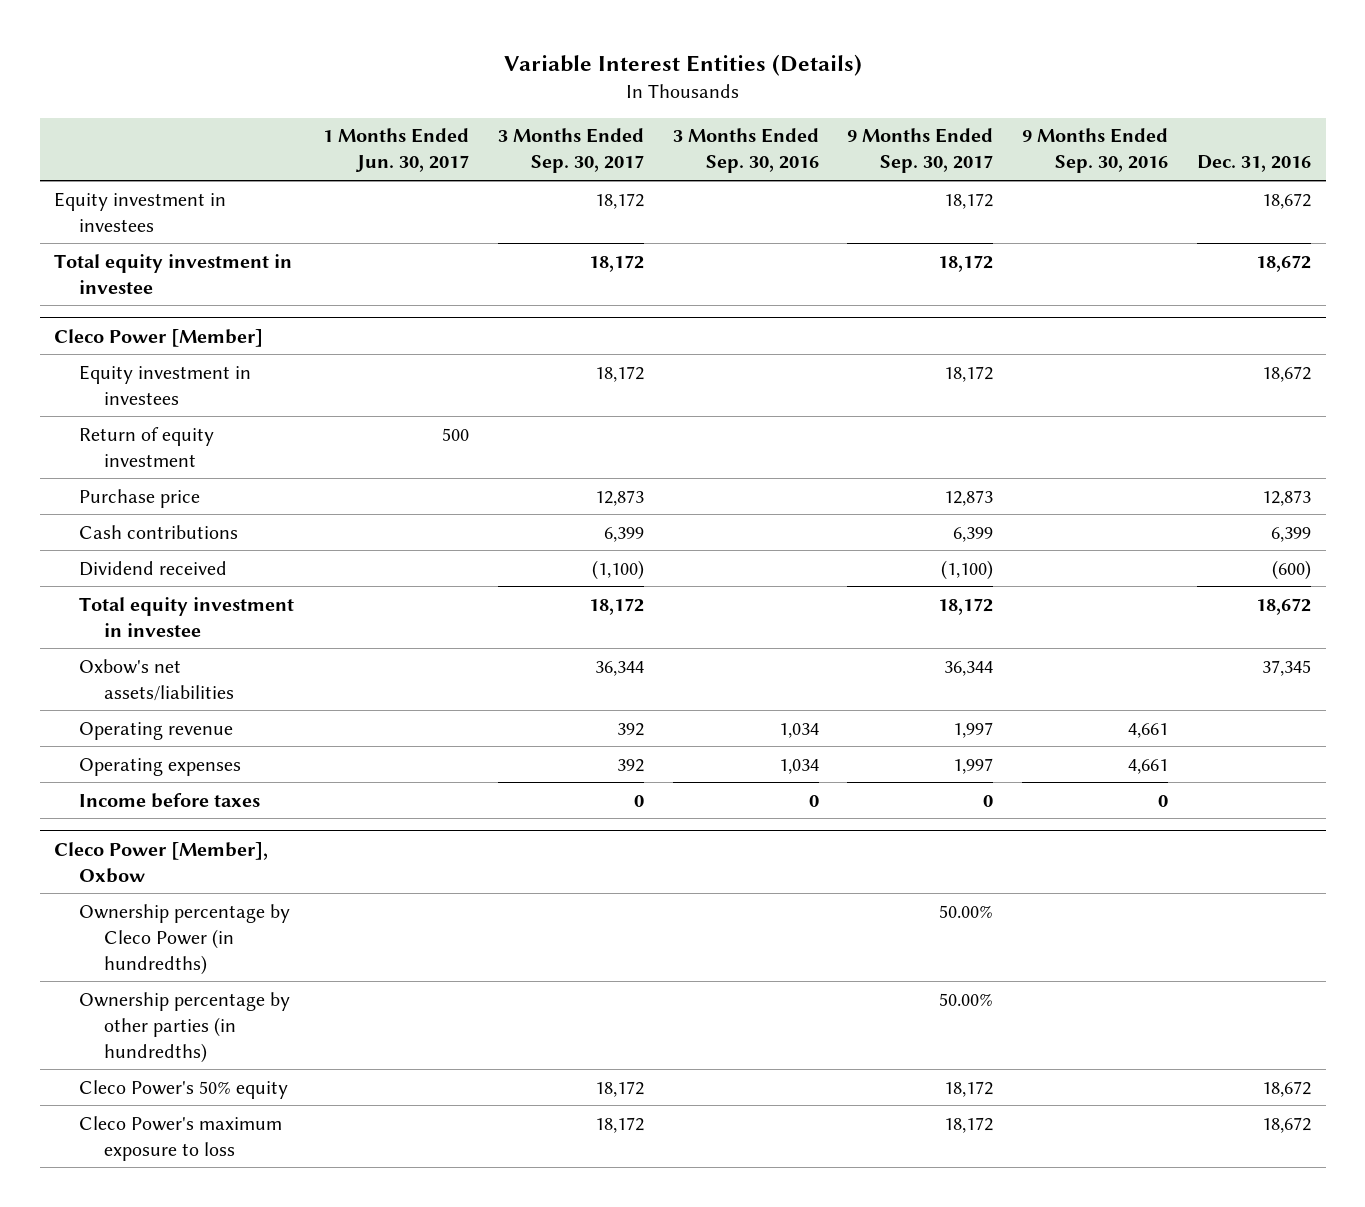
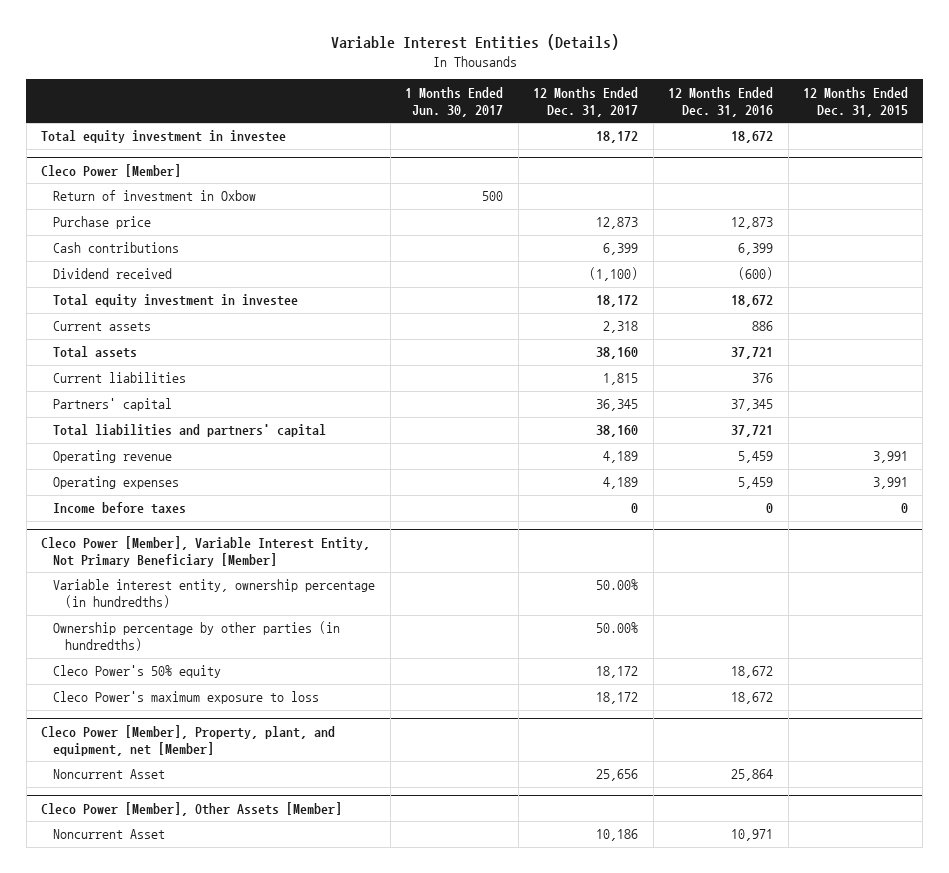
- | 1 Months Ended Jun. 30, 2017 | 3 Months Ended Sep. 30, 2017 | 3 Months Ended Sep. 30, 2016 | 9 Months Ended Sep. 30, 2017 | 9 Months Ended Sep. 30, 2016 | Dec. 31, 2016
+ | 1 Months Ended Jun. 30, 2017 | 12 Months Ended Dec. 31, 2017 | 12 Months Ended Dec. 31, 2016 | 12 Months Ended Dec. 31, 2015
- Equity investment in investees | | 18,172 | | 18,172 | | 18,672
@ Cleco Power [Member]
- Equity investment in investees | | 18,172 | | 18,172 | | 18,672
- Return of equity investment | 500 | | | | |
+ Return of investment in Oxbow | 500 | | |
- Oxbow's net assets/liabilities | | 36,344 | | 36,344 | | 37,345
+ Current assets | | 2,318 | 886 |
+ Total assets | | 38,160 | 37,721 |
+ Current liabilities | | 1,815 | 376 |
+ Partners' capital | | 36,345 | 37,345 |
+ Total liabilities and partners' capital | | 38,160 | 37,721 |
- Cleco Power [Member], Oxbow
- Ownership percentage by Cleco Power (in hundredths) | | | | 50.00% | |
- Ownership percentage by other parties (in hundredths) | | | | 50.00% | |
- Cleco Power's 50% equity | | 18,172 | | 18,172 | | 18,672
- Cleco Power's maximum exposure to loss | | 18,172 | | 18,172 | | 18,672
+ Cleco Power [Member], Variable Interest Entity, Not Primary Beneficiary [Member]
+ Variable interest entity, ownership percentage (in hundredths) | | 50.00% | |
+ Ownership percentage by other parties (in hundredths) | | 50.00% | |
+ Cleco Power's 50% equity | | 18,172 | 18,672 |
+ Cleco Power's maximum exposure to loss | | 18,172 | 18,672 |
+ Cleco Power [Member], Property, plant, and equipment, net [Member]
+ Noncurrent Asset | | 25,656 | 25,864 |
+ Cleco Power [Member], Other Assets [Member]
+ Noncurrent Asset | | 10,186 | 10,971 |

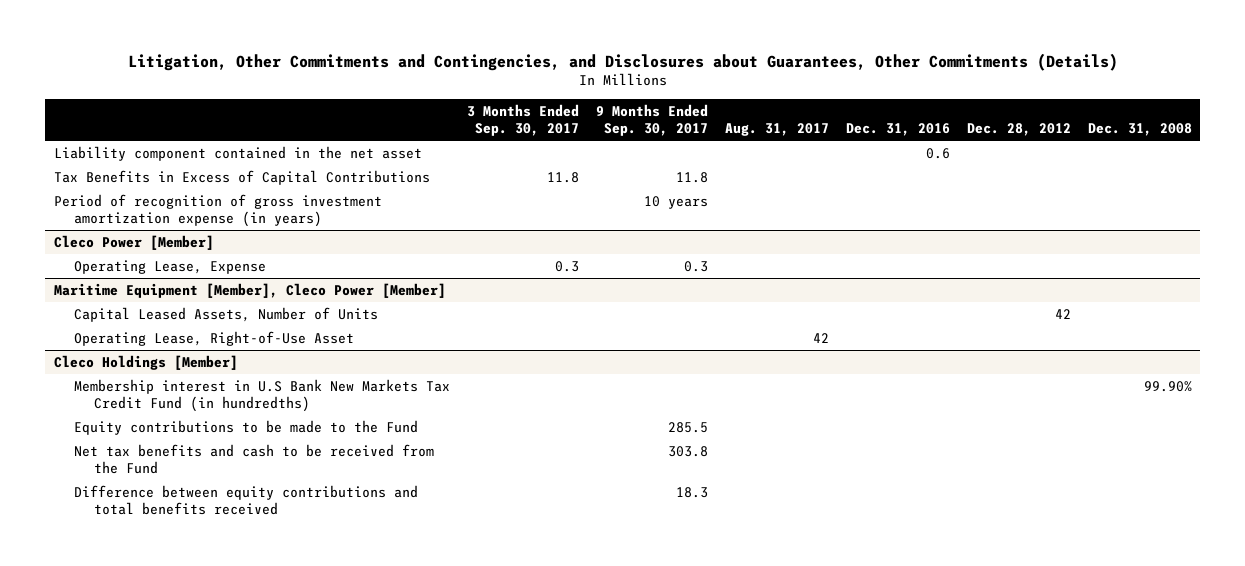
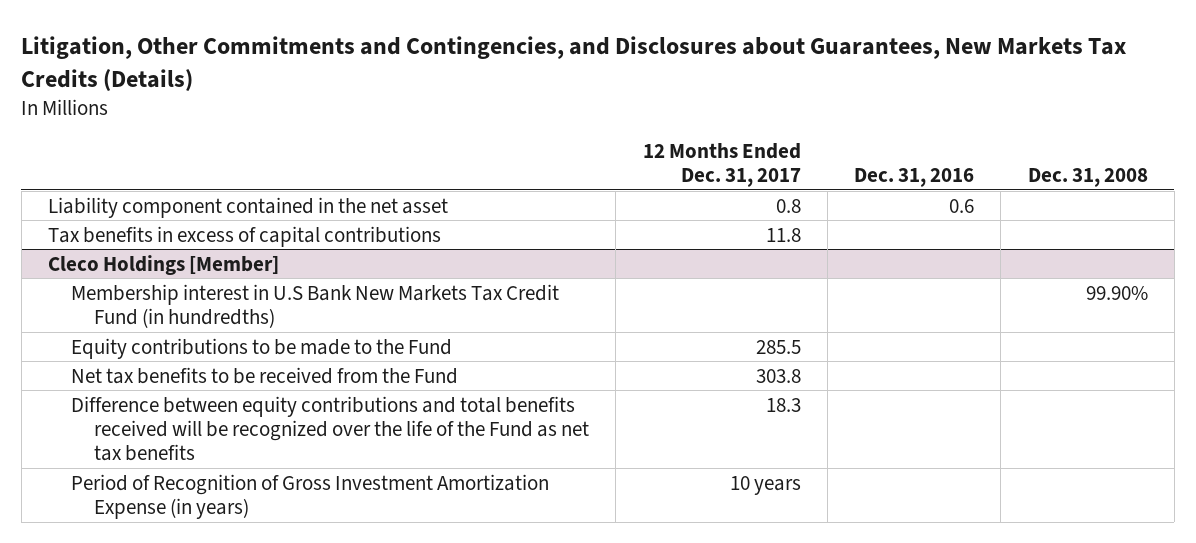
- Litigation, Other Commitments and Contingencies, and Disclosures about Guarantees, Other Commitments (Details)
+ Litigation, Other Commitments and Contingencies, and Disclosures about Guarantees, New Markets Tax Credits (Details)
- | 3 Months Ended Sep. 30, 2017 | 9 Months Ended Sep. 30, 2017 | Aug. 31, 2017 | Dec. 31, 2016 | Dec. 28, 2012 | Dec. 31, 2008
+ | 12 Months Ended Dec. 31, 2017 | Dec. 31, 2016 | Dec. 31, 2008
- Tax Benefits in Excess of Capital Contributions | 11.8 | 11.8 | | | |
- Period of recognition of gross investment amortization expense (in years) | | 10 years | | | |
- Cleco Power [Member]
- Operating Lease, Expense | 0.3 | 0.3 | | | |
- Maritime Equipment [Member], Cleco Power [Member]
- Capital Leased Assets, Number of Units | | | | | 42 |
- Operating Lease, Right-of-Use Asset | | | 42 | | |
+ Tax benefits in excess of capital contributions | 11.8 | |
@ Cleco Holdings [Member]
- Net tax benefits and cash to be received from the Fund | | 303.8 | | | |
- Difference between equity contributions and total benefits received | | 18.3 | | | |
+ Net tax benefits to be received from the Fund | 303.8 | |
+ Difference between equity contributions and total benefits received will be recognized over the life of the Fund as net tax benefits | 18.3 | |
+ Period of Recognition of Gross Investment Amortization Expense (in years) | 10 years | |

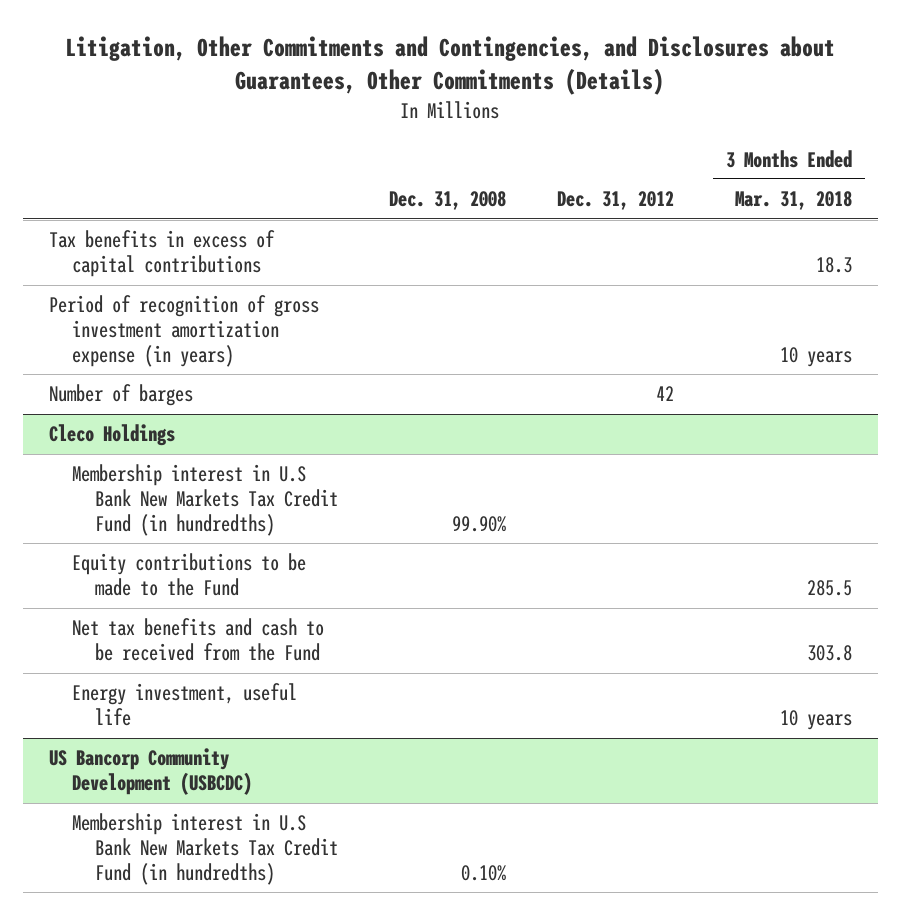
- Litigation, Other Commitments and Contingencies, and Disclosures about Guarantees, New Markets Tax Credits (Details)
+ Litigation, Other Commitments and Contingencies, and Disclosures about Guarantees, Other Commitments (Details)
- | 12 Months Ended Dec. 31, 2017 | Dec. 31, 2016 | Dec. 31, 2008
+ | Dec. 31, 2008 | Dec. 31, 2012 | 3 Months Ended Mar. 31, 2018
- Liability component contained in the net asset | 0.8 | 0.6 |
- Cleco Holdings [Member]
+ Period of recognition of gross investment amortization expense (in years) | | | 10 years
+ Number of barges | | 42 |
+ Cleco Holdings
- Net tax benefits to be received from the Fund | 303.8 | |
- Difference between equity contributions and total benefits received will be recognized over the life of the Fund as net tax benefits | 18.3 | |
- Period of Recognition of Gross Investment Amortization Expense (in years) | 10 years | |
+ Net tax benefits and cash to be received from the Fund | | | 303.8
+ Energy investment, useful life | | | 10 years
+ US Bancorp Community Development (USBCDC)
+ Membership interest in U.S Bank New Markets Tax Credit Fund (in hundredths) | 0.10% | |

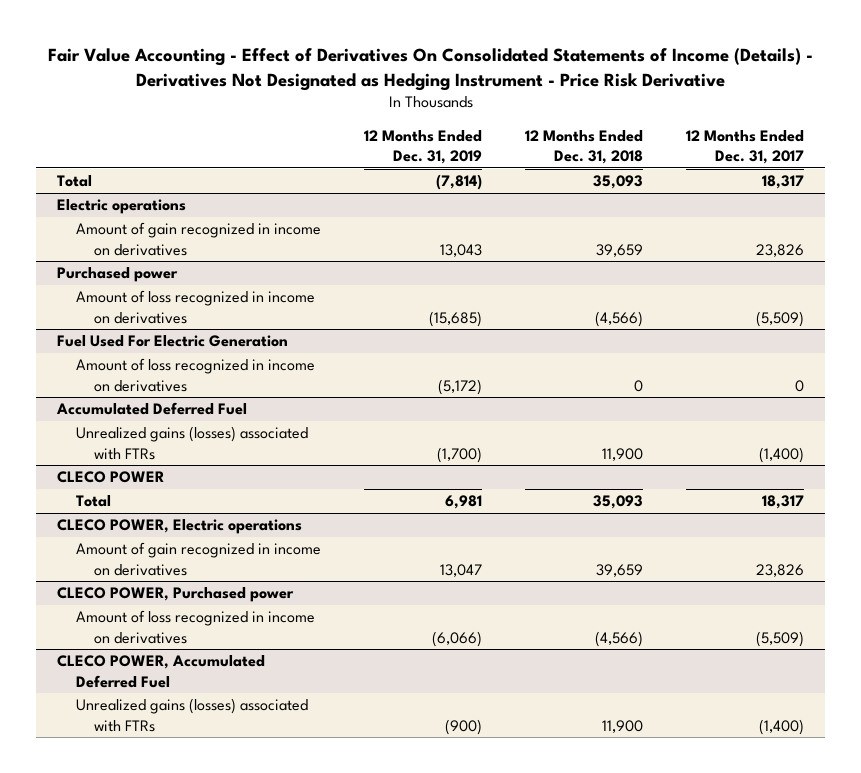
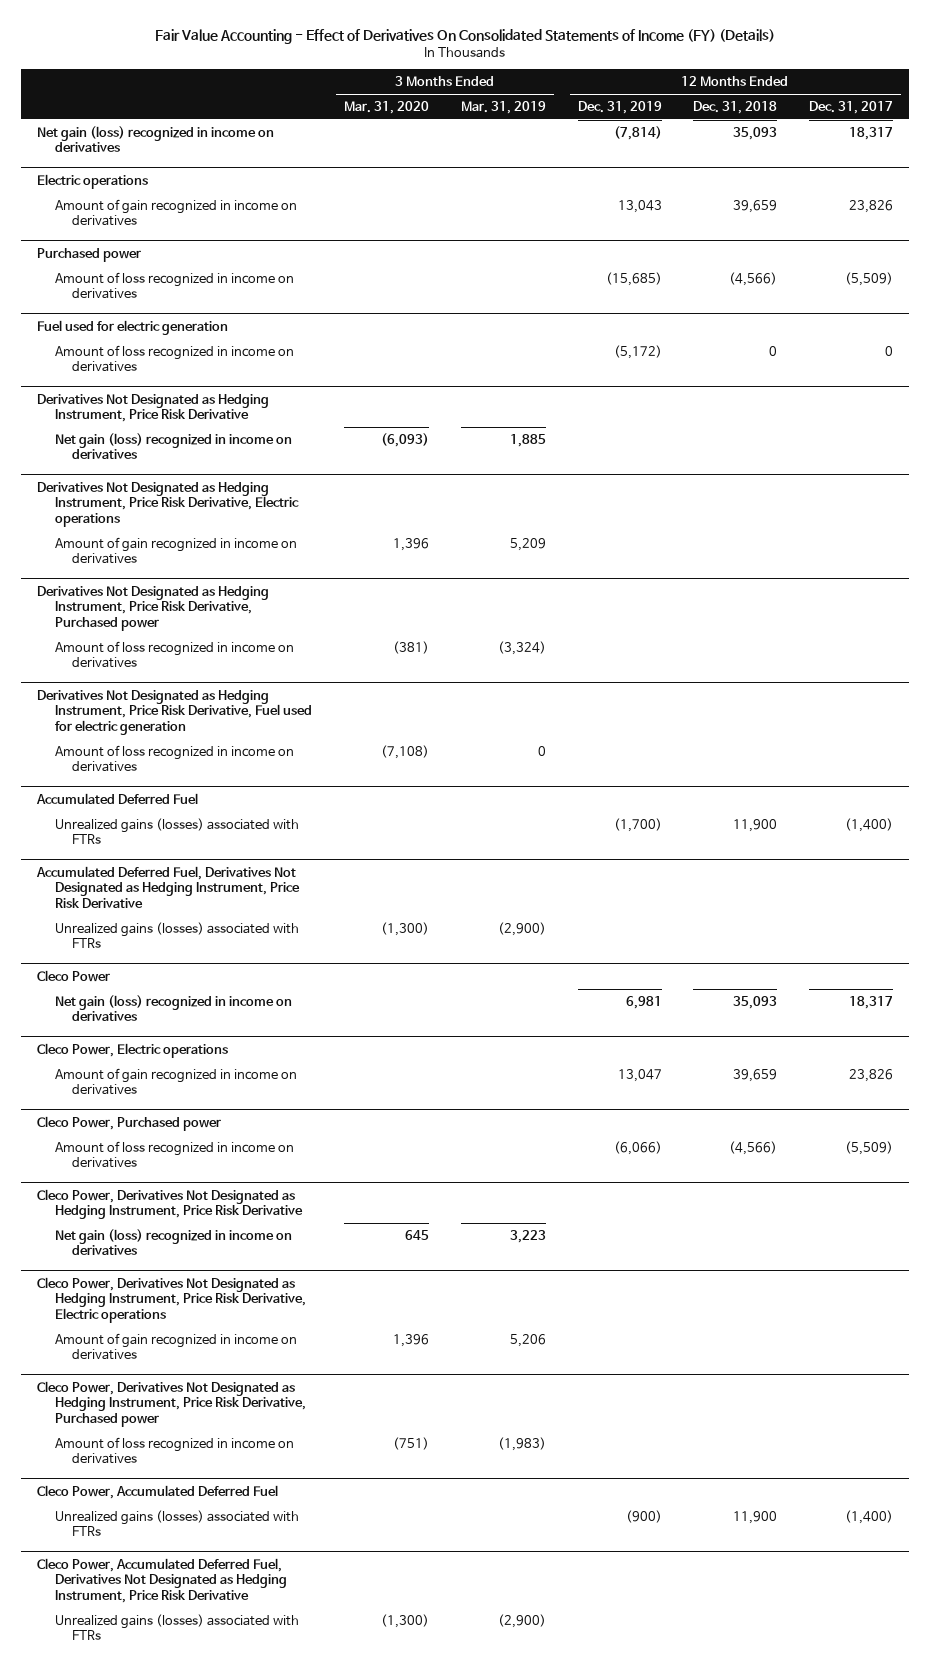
- Fair Value Accounting - Effect of Derivatives On Consolidated Statements of Income (Details) - Derivatives Not Designated as Hedging Instrument - Price Risk Derivative
+ Fair Value Accounting - Effect of Derivatives On Consolidated Statements of Income (FY) (Details)
- | 12 Months Ended Dec. 31, 2019 | 12 Months Ended Dec. 31, 2018 | 12 Months Ended Dec. 31, 2017
+ | 3 Months Ended Mar. 31, 2020 | 3 Months Ended Mar. 31, 2019 | 12 Months Ended Dec. 31, 2019 | 12 Months Ended Dec. 31, 2018 | 12 Months Ended Dec. 31, 2017
- Total | (7,814) | 35,093 | 18,317
+ Net gain (loss) recognized in income on derivatives | | | (7,814) | 35,093 | 18,317
- Fuel Used For Electric Generation
+ Fuel used for electric generation
+ Derivatives Not Designated as Hedging Instrument, Price Risk Derivative
+ Net gain (loss) recognized in income on derivatives | (6,093) | 1,885 | | |
+ Derivatives Not Designated as Hedging Instrument, Price Risk Derivative, Electric operations
+ Amount of gain recognized in income on derivatives | 1,396 | 5,209 | | |
+ Derivatives Not Designated as Hedging Instrument, Price Risk Derivative, Purchased power
+ Amount of loss recognized in income on derivatives | (381) | (3,324) | | |
+ Derivatives Not Designated as Hedging Instrument, Price Risk Derivative, Fuel used for electric generation
+ Amount of loss recognized in income on derivatives | (7,108) | 0 | | |
- CLECO POWER
- Total | 6,981 | 35,093 | 18,317
- CLECO POWER, Electric operations
+ Accumulated Deferred Fuel, Derivatives Not Designated as Hedging Instrument, Price Risk Derivative
+ Unrealized gains (losses) associated with FTRs | (1,300) | (2,900) | | |
+ Cleco Power
+ Net gain (loss) recognized in income on derivatives | | | 6,981 | 35,093 | 18,317
+ Cleco Power, Electric operations
- CLECO POWER, Purchased power
+ Cleco Power, Purchased power
- CLECO POWER, Accumulated Deferred Fuel
+ Cleco Power, Derivatives Not Designated as Hedging Instrument, Price Risk Derivative
+ Net gain (loss) recognized in income on derivatives | 645 | 3,223 | | |
+ Cleco Power, Derivatives Not Designated as Hedging Instrument, Price Risk Derivative, Electric operations
+ Amount of gain recognized in income on derivatives | 1,396 | 5,206 | | |
+ Cleco Power, Derivatives Not Designated as Hedging Instrument, Price Risk Derivative, Purchased power
+ Amount of loss recognized in income on derivatives | (751) | (1,983) | | |
+ Cleco Power, Accumulated Deferred Fuel
+ Cleco Power, Accumulated Deferred Fuel, Derivatives Not Designated as Hedging Instrument, Price Risk Derivative
+ Unrealized gains (losses) associated with FTRs | (1,300) | (2,900) | | |

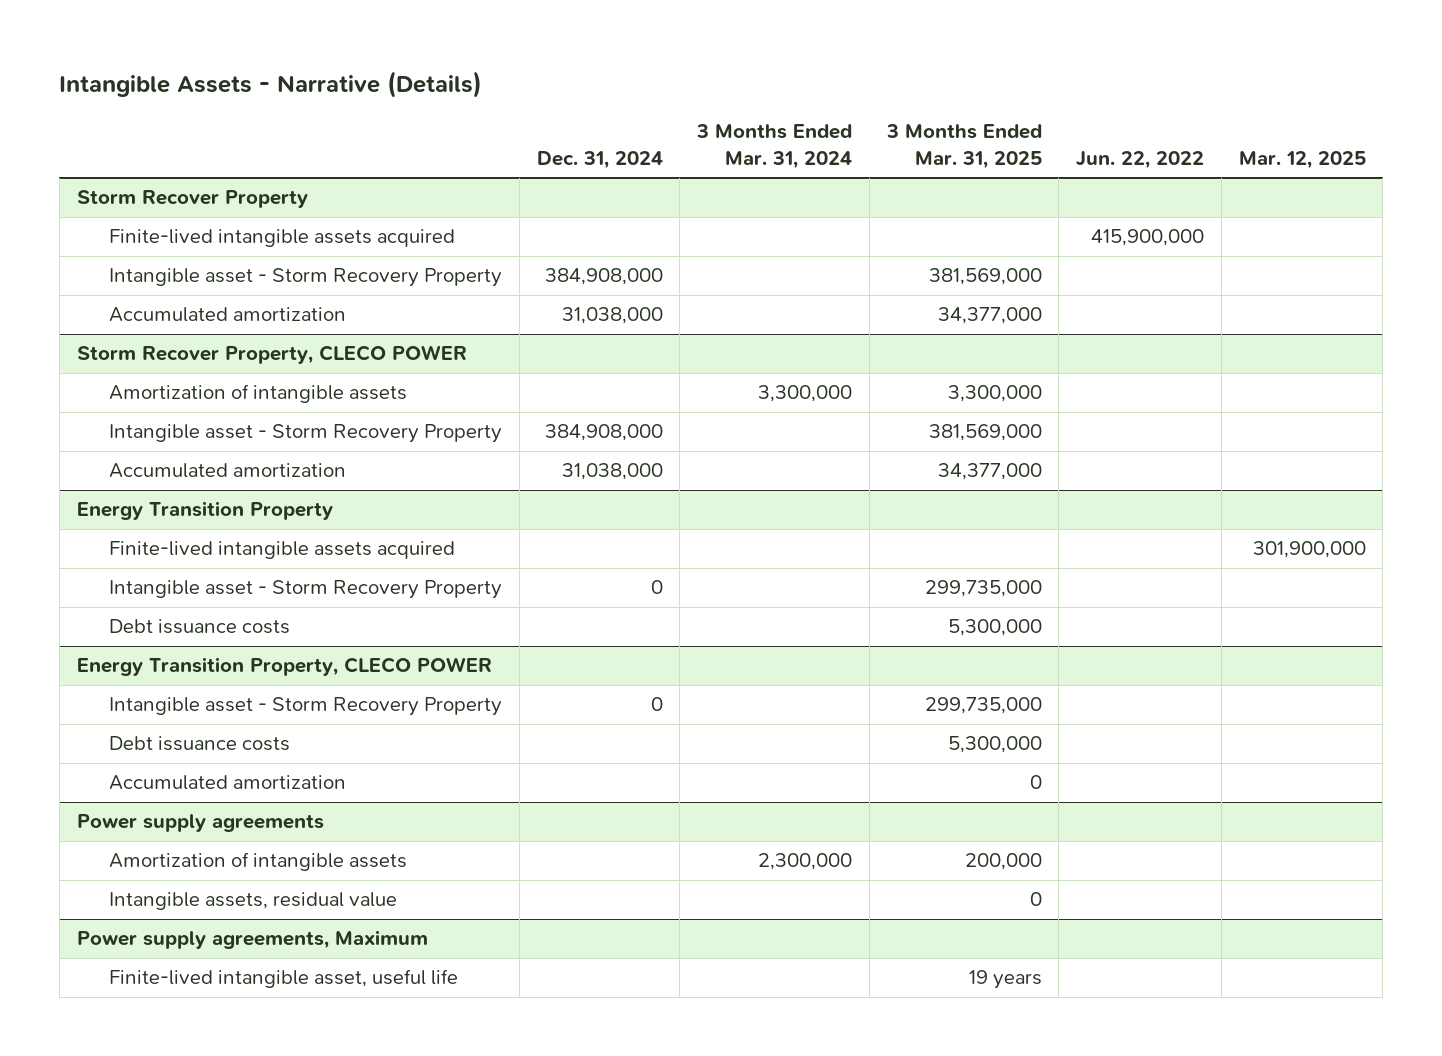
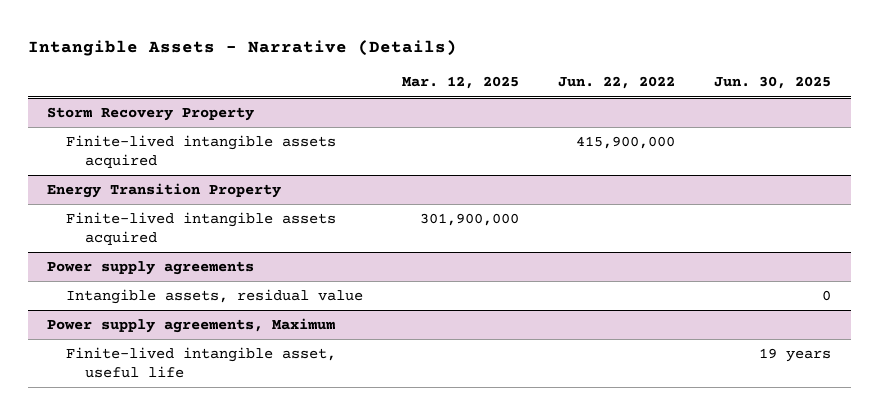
- | Dec. 31, 2024 | 3 Months Ended Mar. 31, 2024 | 3 Months Ended Mar. 31, 2025 | Jun. 22, 2022 | Mar. 12, 2025
+ | Mar. 12, 2025 | Jun. 22, 2022 | Jun. 30, 2025
- Storm Recover Property
+ Storm Recovery Property
- Intangible asset - Storm Recovery Property | 384,908,000 | | 381,569,000 | |
- Accumulated amortization | 31,038,000 | | 34,377,000 | |
- Storm Recover Property, CLECO POWER
- Amortization of intangible assets | | 3,300,000 | 3,300,000 | |
- Intangible asset - Storm Recovery Property | 384,908,000 | | 381,569,000 | |
- Accumulated amortization | 31,038,000 | | 34,377,000 | |
@ Energy Transition Property
- Intangible asset - Storm Recovery Property | 0 | | 299,735,000 | |
- Debt issuance costs | | | 5,300,000 | |
- Energy Transition Property, CLECO POWER
- Intangible asset - Storm Recovery Property | 0 | | 299,735,000 | |
- Debt issuance costs | | | 5,300,000 | |
- Accumulated amortization | | | 0 | |
@ Power supply agreements
- Amortization of intangible assets | | 2,300,000 | 200,000 | |

